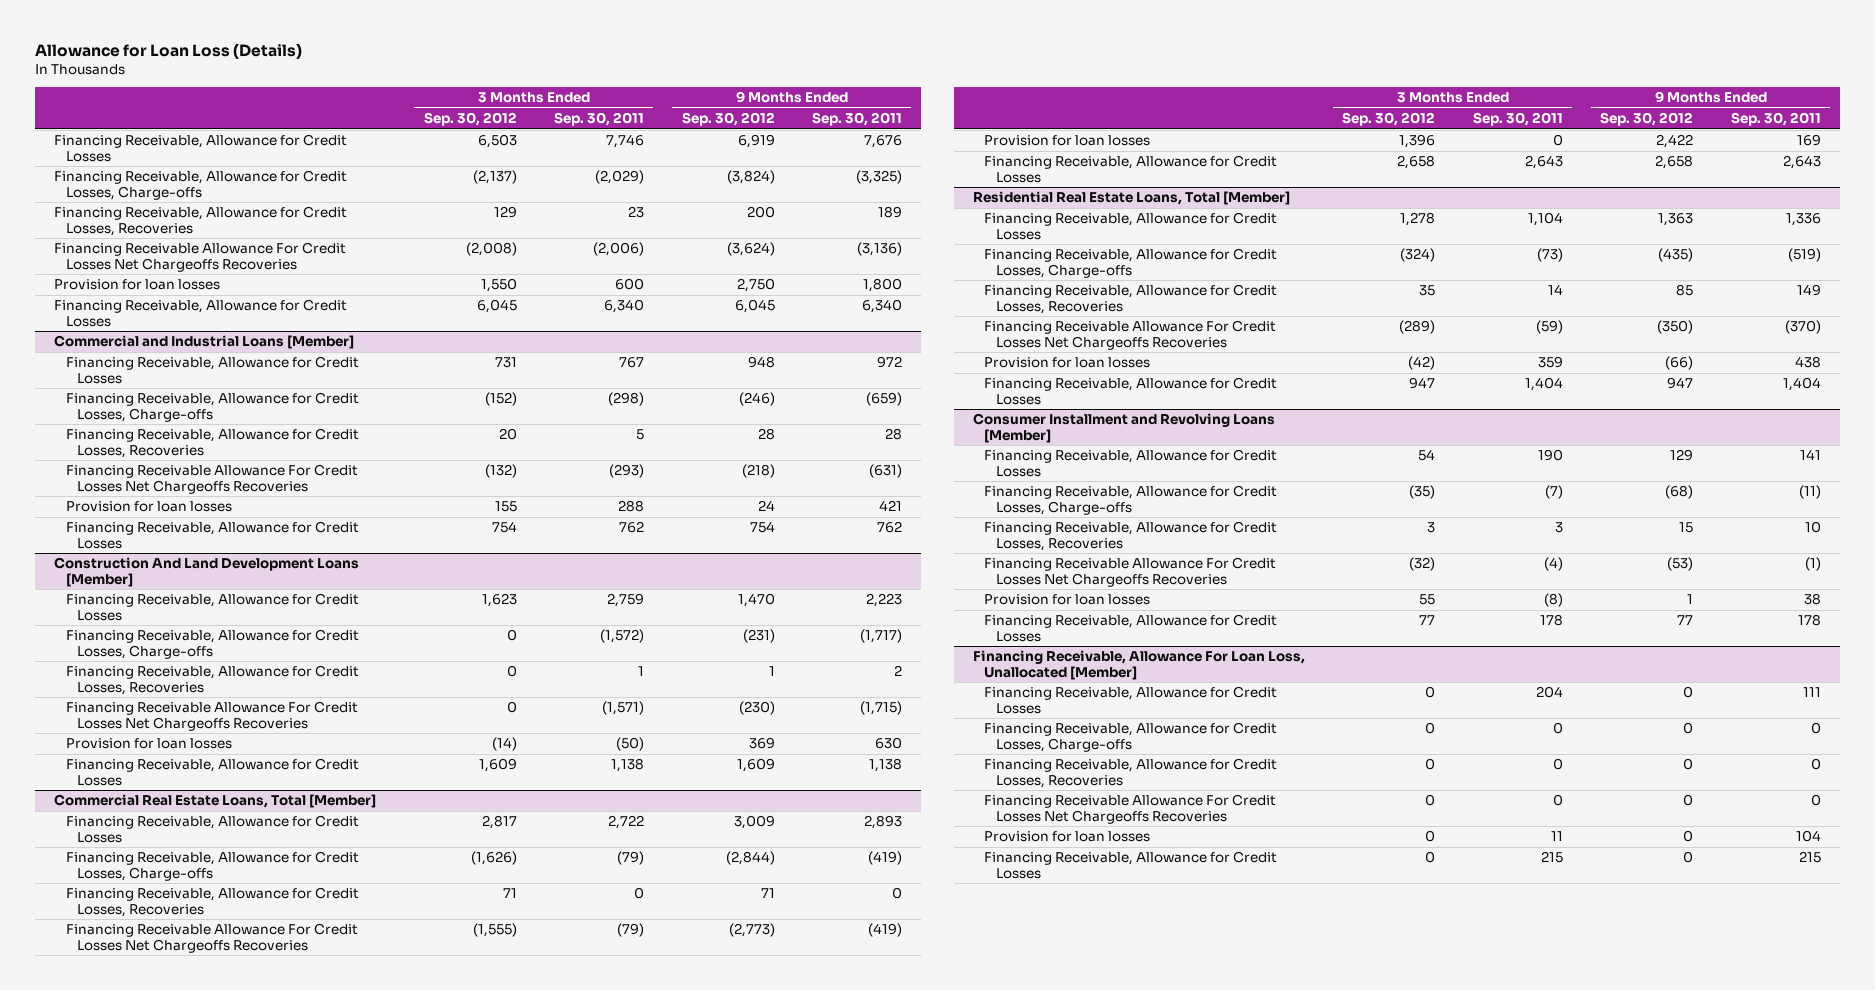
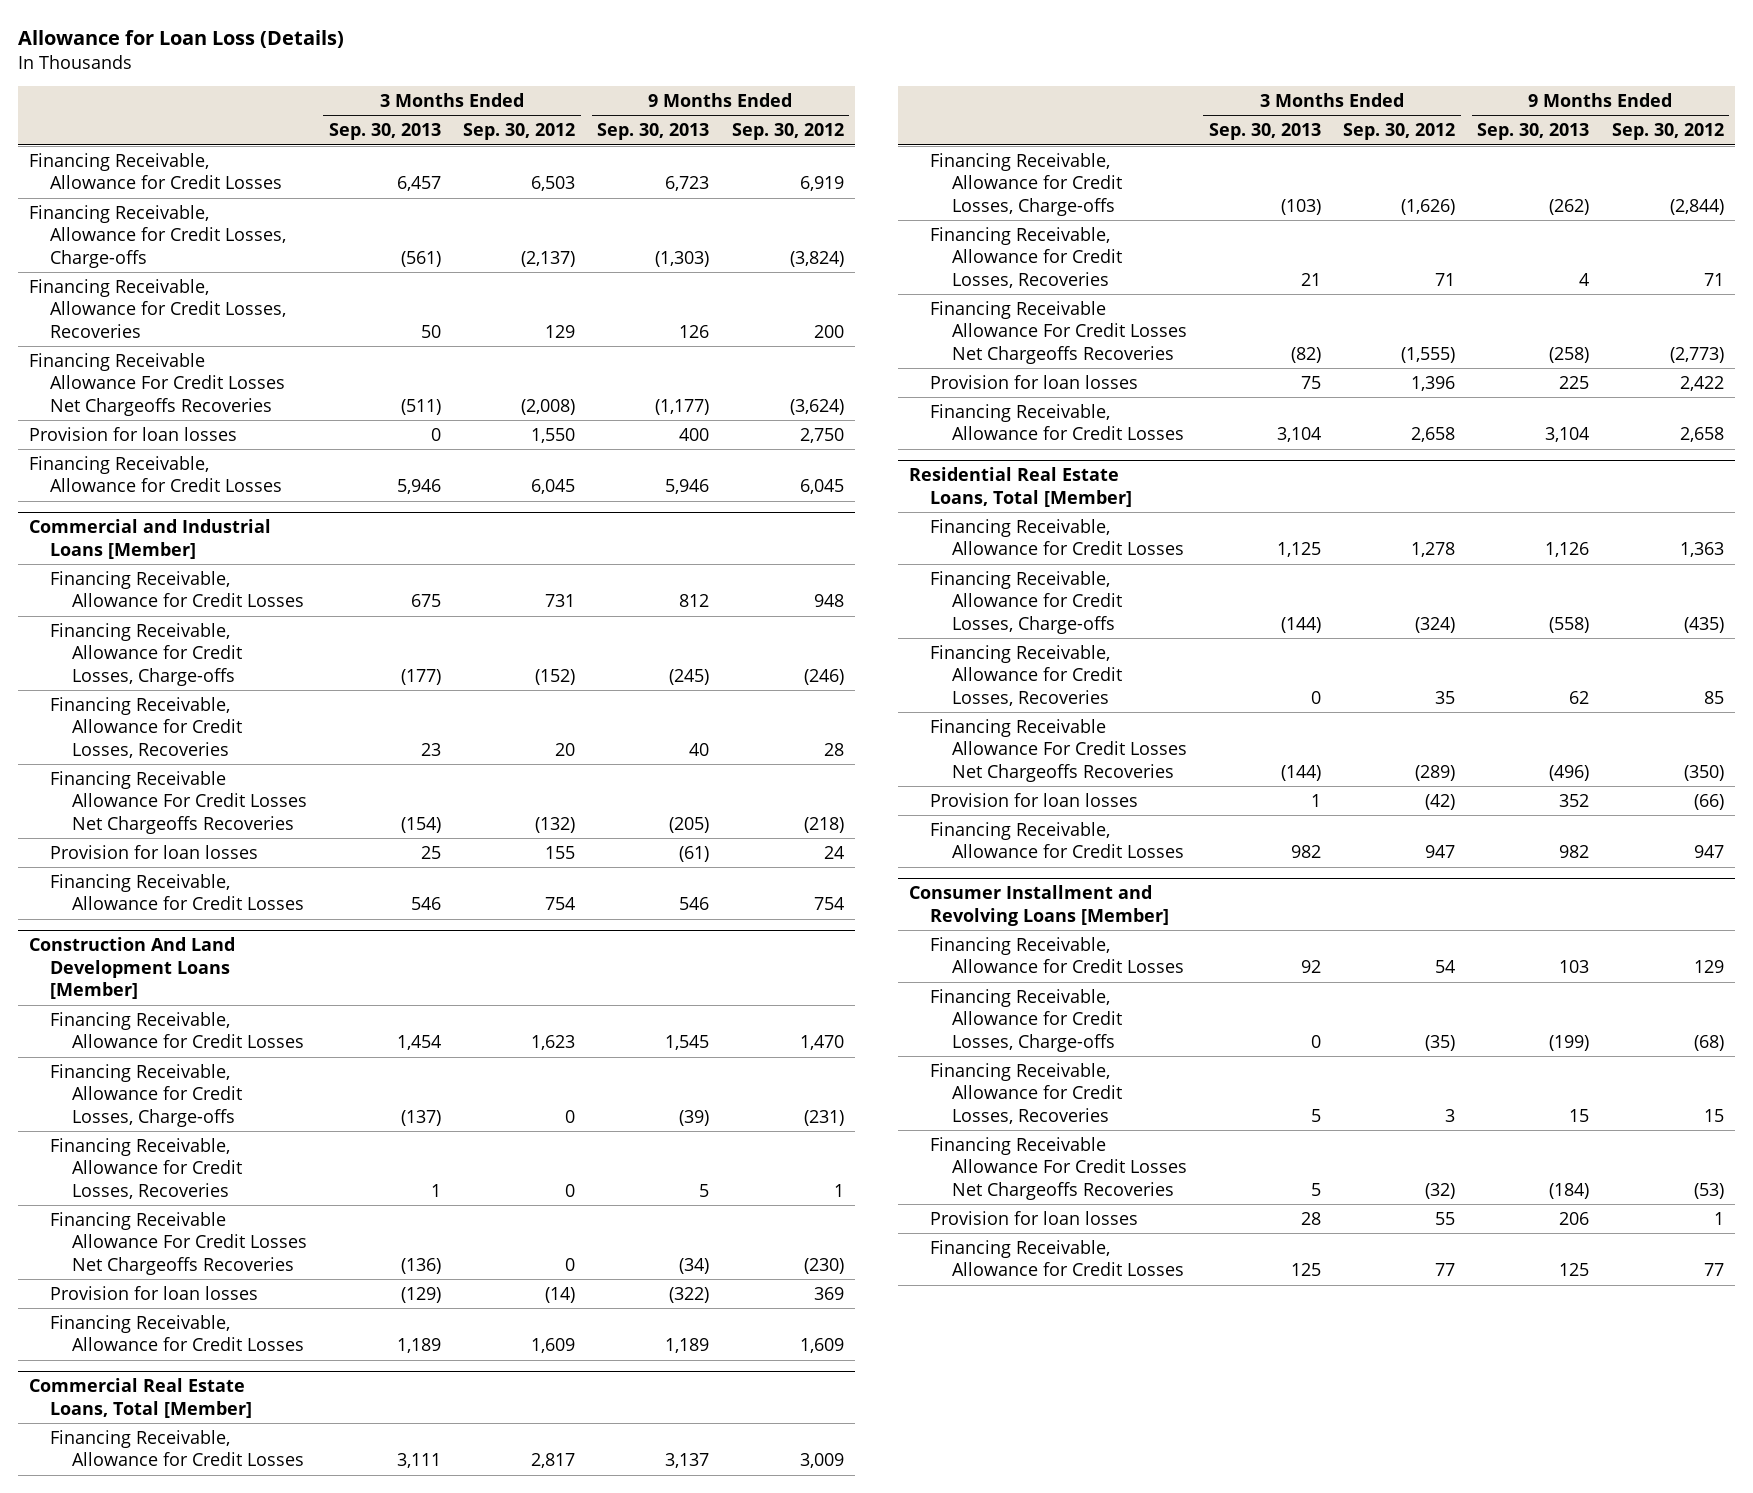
- | 3 Months Ended Sep. 30, 2012 | 3 Months Ended Sep. 30, 2011 | 9 Months Ended Sep. 30, 2012 | 9 Months Ended Sep. 30, 2011
+ | 3 Months Ended Sep. 30, 2013 | 3 Months Ended Sep. 30, 2012 | 9 Months Ended Sep. 30, 2013 | 9 Months Ended Sep. 30, 2012
- Financing Receivable, Allowance For Loan Loss, Unallocated [Member]
- Financing Receivable, Allowance for Credit Losses | 0 | 204 | 0 | 111
- Financing Receivable, Allowance for Credit Losses, Charge-offs | 0 | 0 | 0 | 0
- Financing Receivable, Allowance for Credit Losses, Recoveries | 0 | 0 | 0 | 0
- Financing Receivable Allowance For Credit Losses Net Chargeoffs Recoveries | 0 | 0 | 0 | 0
- Provision for loan losses | 0 | 11 | 0 | 104
- Financing Receivable, Allowance for Credit Losses | 0 | 215 | 0 | 215

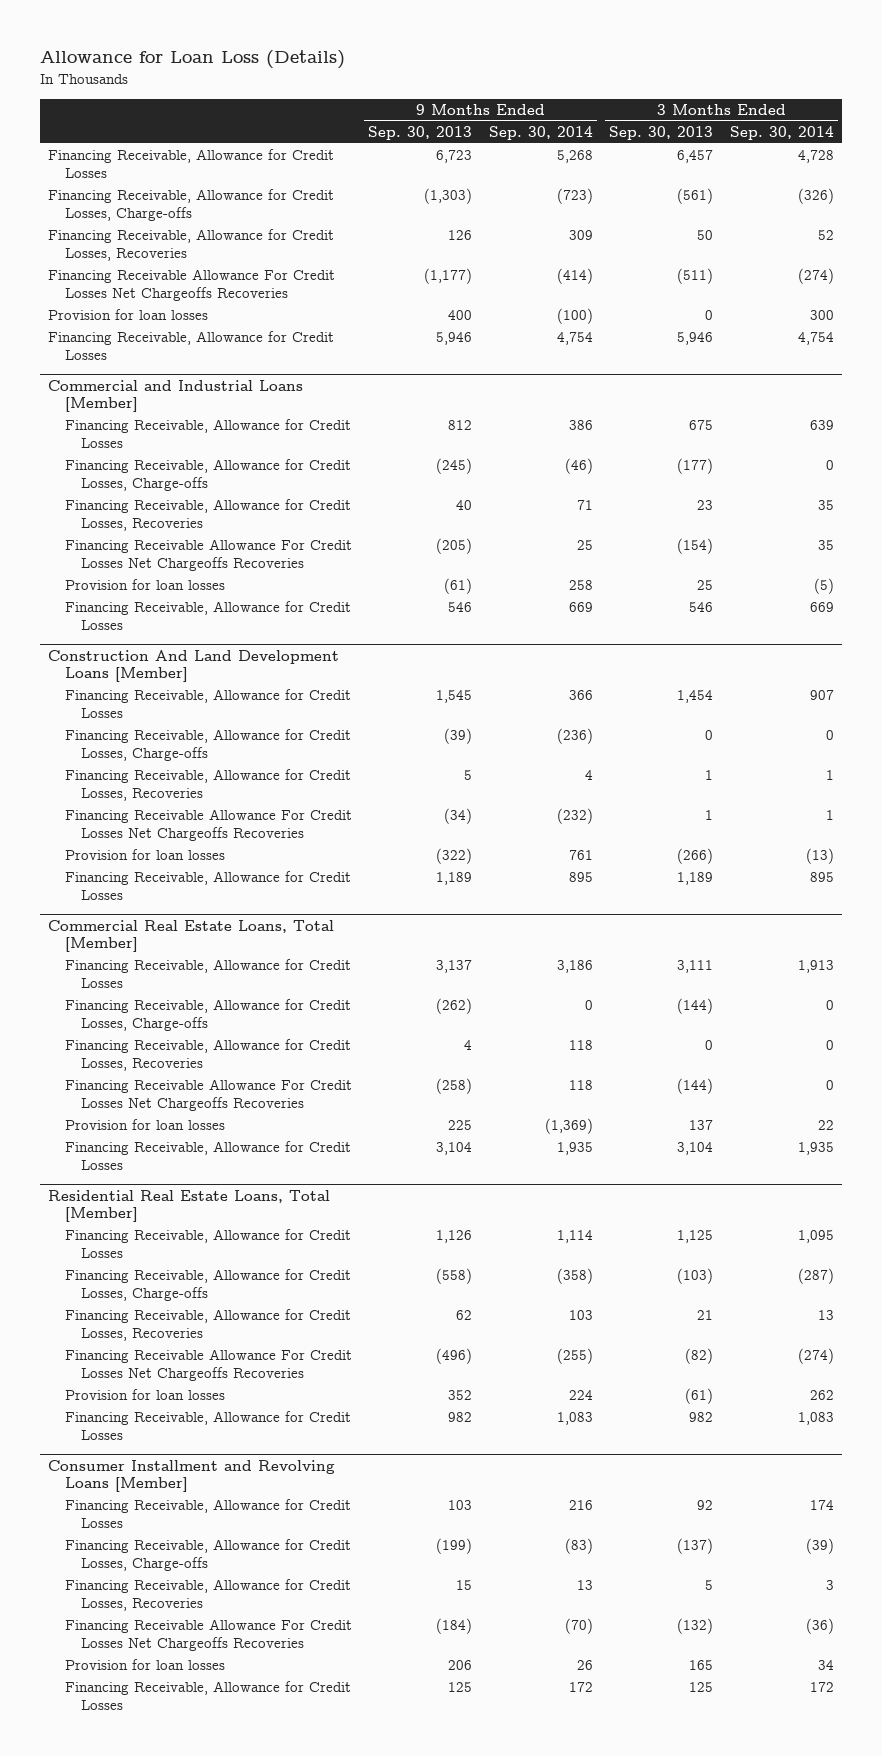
- | 3 Months Ended Sep. 30, 2013 | 3 Months Ended Sep. 30, 2012 | 9 Months Ended Sep. 30, 2013 | 9 Months Ended Sep. 30, 2012
+ | 9 Months Ended Sep. 30, 2013 | 9 Months Ended Sep. 30, 2014 | 3 Months Ended Sep. 30, 2013 | 3 Months Ended Sep. 30, 2014
@ Construction And Land Development Loans [Member]
- Financing Receivable, Allowance for Credit Losses, Charge-offs | (137) | 0 | (39) | (231)
+ Financing Receivable, Allowance for Credit Losses, Charge-offs | (39) | (236) | 0 | 0
- Financing Receivable Allowance For Credit Losses Net Chargeoffs Recoveries | (136) | 0 | (34) | (230)
- Provision for loan losses | (129) | (14) | (322) | 369
+ Financing Receivable Allowance For Credit Losses Net Chargeoffs Recoveries | (34) | (232) | 1 | 1
+ Provision for loan losses | (322) | 761 | (266) | (13)
@ Commercial Real Estate Loans, Total [Member]
- Financing Receivable, Allowance for Credit Losses, Charge-offs | (103) | (1,626) | (262) | (2,844)
- Financing Receivable, Allowance for Credit Losses, Recoveries | 21 | 71 | 4 | 71
- Financing Receivable Allowance For Credit Losses Net Chargeoffs Recoveries | (82) | (1,555) | (258) | (2,773)
- Provision for loan losses | 75 | 1,396 | 225 | 2,422
+ Financing Receivable, Allowance for Credit Losses, Charge-offs | (262) | 0 | (144) | 0
+ Financing Receivable, Allowance for Credit Losses, Recoveries | 4 | 118 | 0 | 0
+ Financing Receivable Allowance For Credit Losses Net Chargeoffs Recoveries | (258) | 118 | (144) | 0
+ Provision for loan losses | 225 | (1,369) | 137 | 22
@ Residential Real Estate Loans, Total [Member]
- Financing Receivable, Allowance for Credit Losses, Charge-offs | (144) | (324) | (558) | (435)
- Financing Receivable, Allowance for Credit Losses, Recoveries | 0 | 35 | 62 | 85
- Financing Receivable Allowance For Credit Losses Net Chargeoffs Recoveries | (144) | (289) | (496) | (350)
- Provision for loan losses | 1 | (42) | 352 | (66)
+ Financing Receivable, Allowance for Credit Losses, Charge-offs | (558) | (358) | (103) | (287)
+ Financing Receivable, Allowance for Credit Losses, Recoveries | 62 | 103 | 21 | 13
+ Financing Receivable Allowance For Credit Losses Net Chargeoffs Recoveries | (496) | (255) | (82) | (274)
+ Provision for loan losses | 352 | 224 | (61) | 262
@ Consumer Installment and Revolving Loans [Member]
- Financing Receivable, Allowance for Credit Losses, Charge-offs | 0 | (35) | (199) | (68)
+ Financing Receivable, Allowance for Credit Losses, Charge-offs | (199) | (83) | (137) | (39)
- Financing Receivable Allowance For Credit Losses Net Chargeoffs Recoveries | 5 | (32) | (184) | (53)
- Provision for loan losses | 28 | 55 | 206 | 1
+ Financing Receivable Allowance For Credit Losses Net Chargeoffs Recoveries | (184) | (70) | (132) | (36)
+ Provision for loan losses | 206 | 26 | 165 | 34

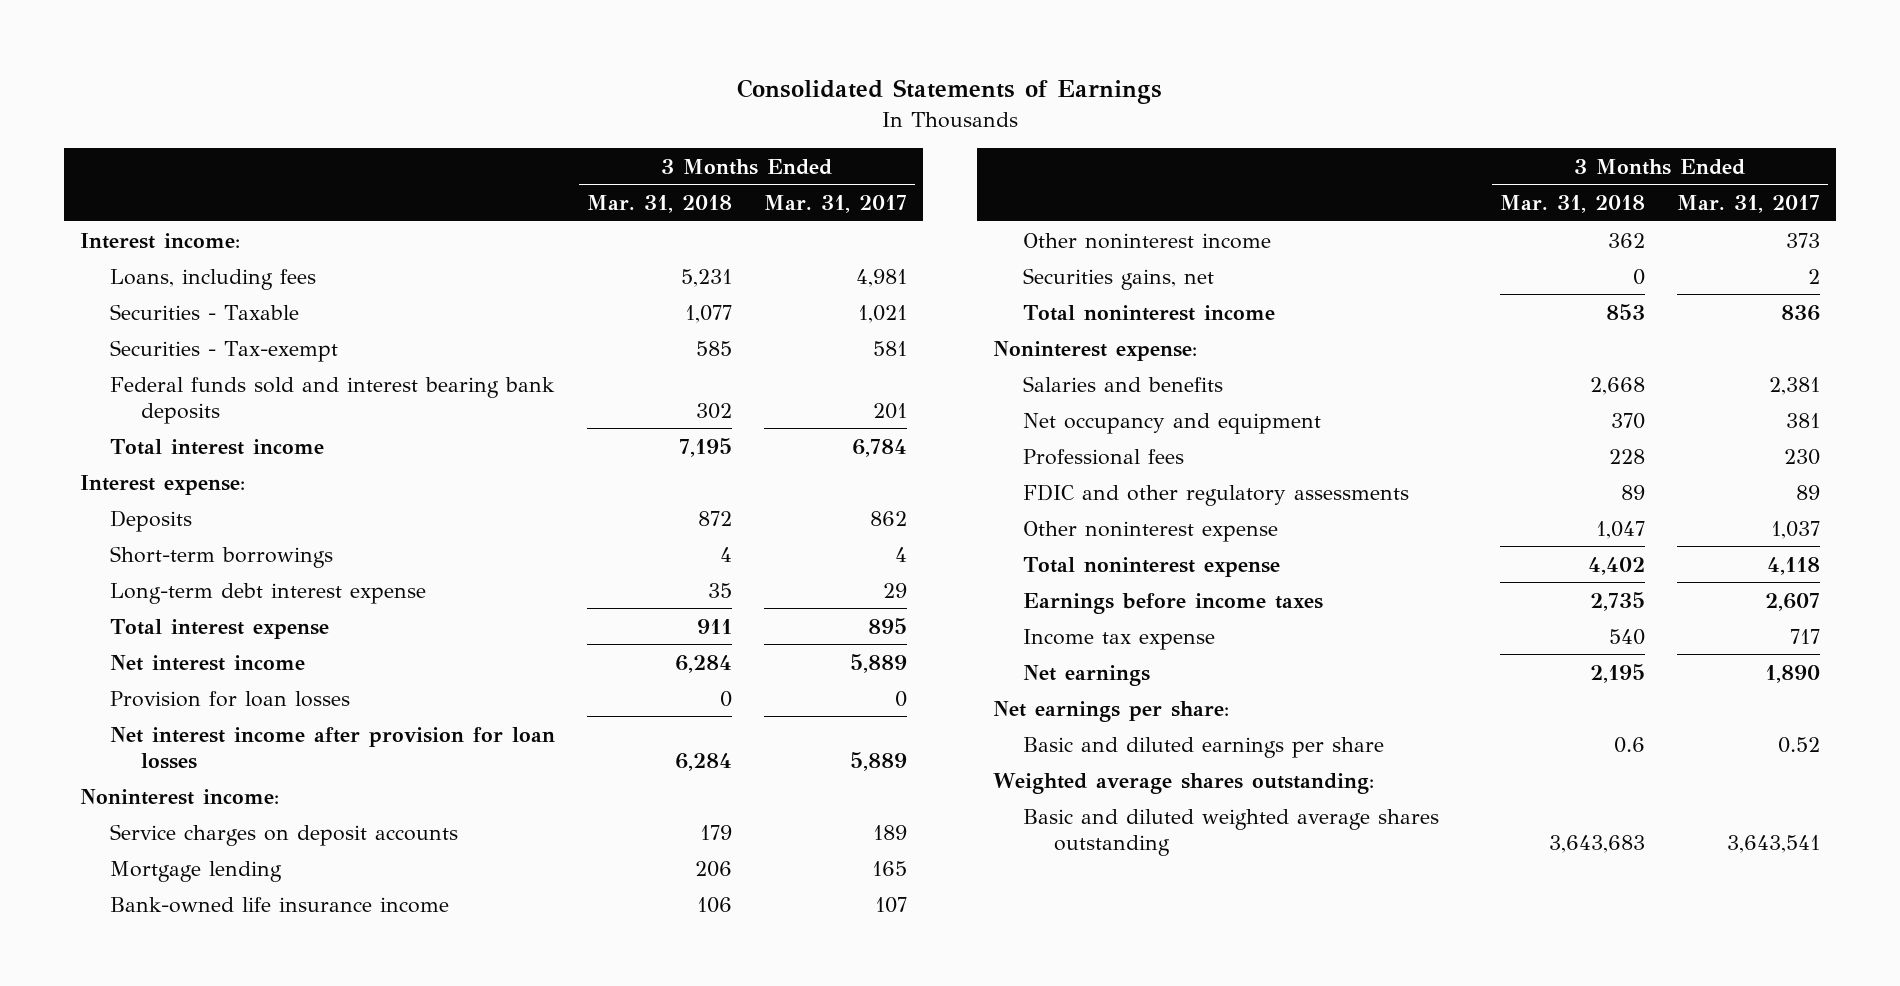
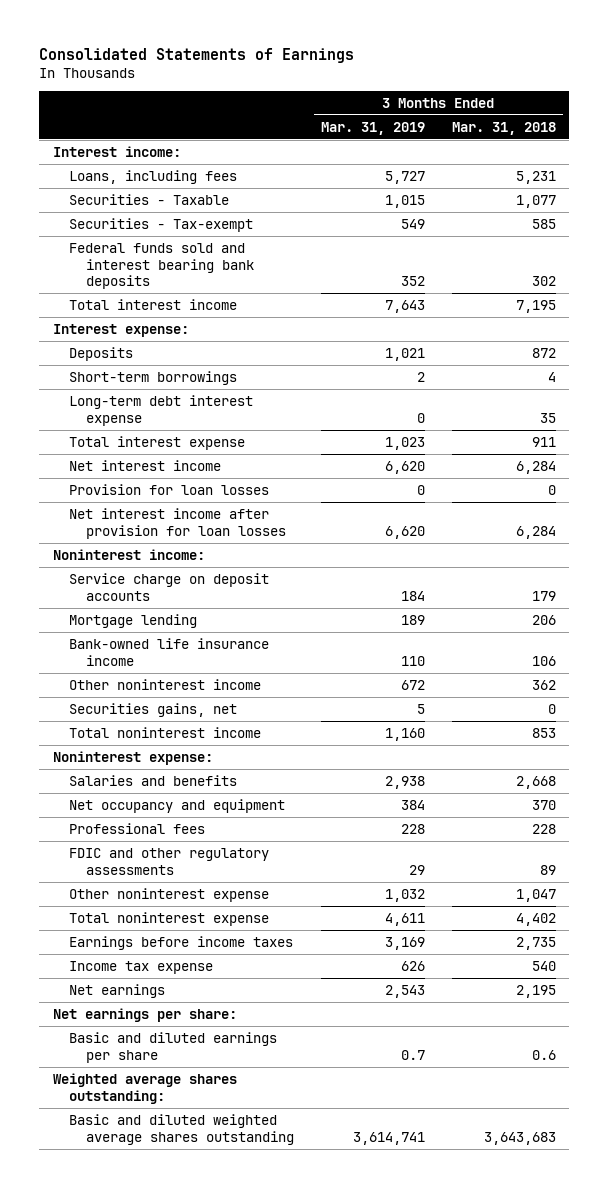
- | 3 Months Ended Mar. 31, 2018 | 3 Months Ended Mar. 31, 2017
+ | 3 Months Ended Mar. 31, 2019 | 3 Months Ended Mar. 31, 2018
- Service charges on deposit accounts | 179 | 189
+ Service charge on deposit accounts | 184 | 179

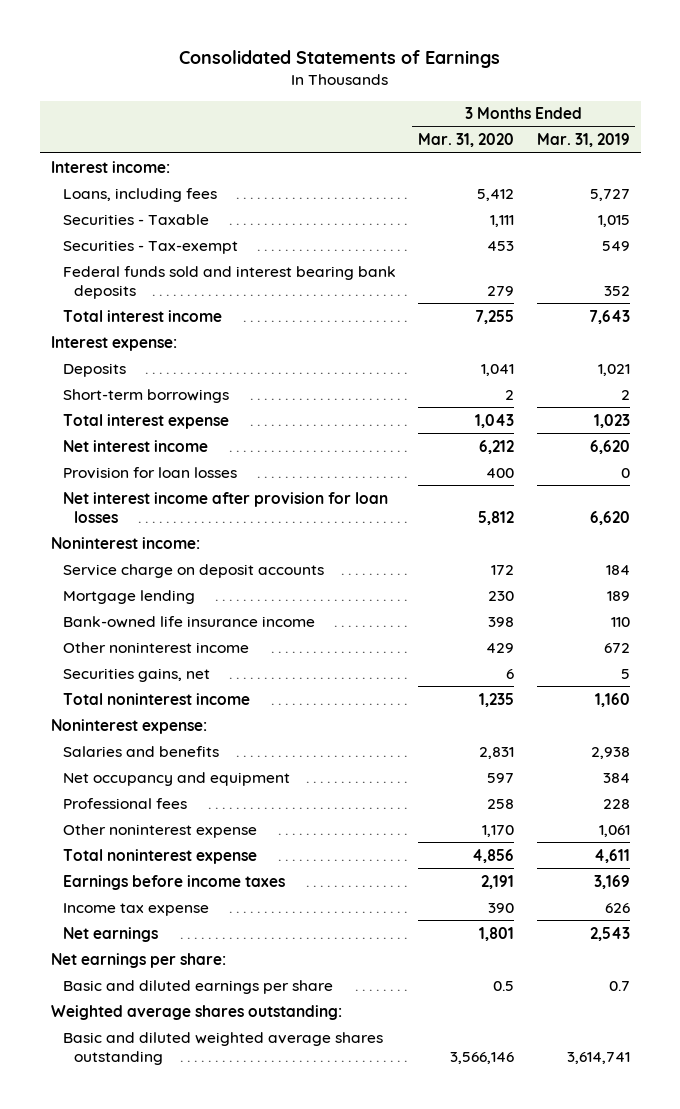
- | 3 Months Ended Mar. 31, 2019 | 3 Months Ended Mar. 31, 2018
+ | 3 Months Ended Mar. 31, 2020 | 3 Months Ended Mar. 31, 2019
- Long-term debt interest expense | 0 | 35
- FDIC and other regulatory assessments | 29 | 89
- Other noninterest expense | 1,032 | 1,047
+ Other noninterest expense | 1,170 | 1,061

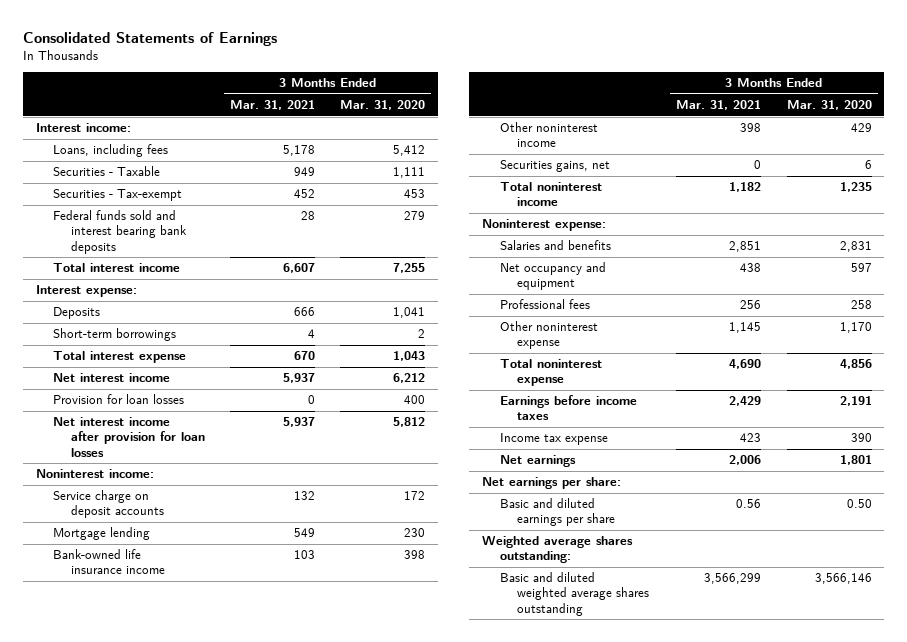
- | 3 Months Ended Mar. 31, 2020 | 3 Months Ended Mar. 31, 2019
+ | 3 Months Ended Mar. 31, 2021 | 3 Months Ended Mar. 31, 2020
- Basic and diluted earnings per share | 0.5 | 0.7
+ Basic and diluted earnings per share | 0.56 | 0.50

